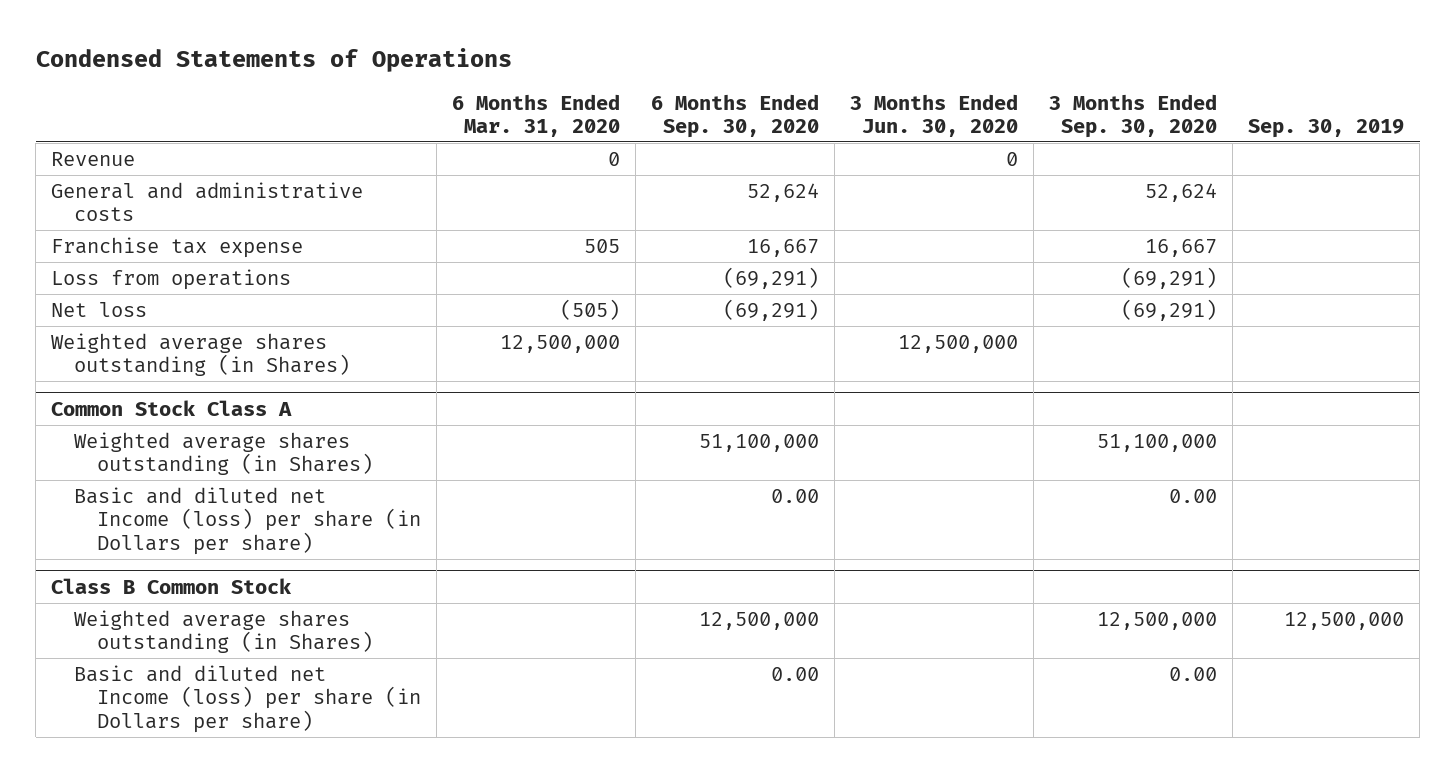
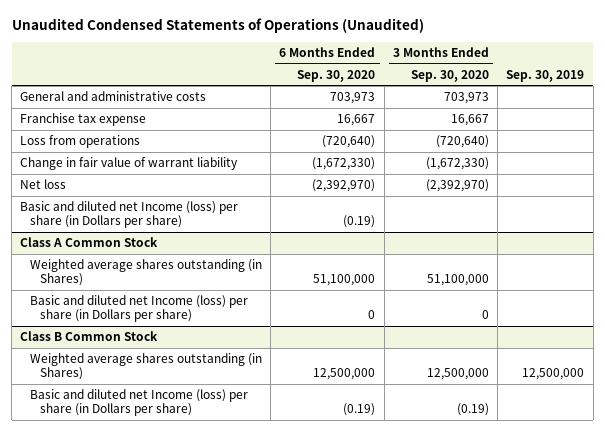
- Condensed Statements of Operations
+ Unaudited Condensed Statements of Operations (Unaudited)
- | 6 Months Ended Mar. 31, 2020 | 6 Months Ended Sep. 30, 2020 | 3 Months Ended Jun. 30, 2020 | 3 Months Ended Sep. 30, 2020 | Sep. 30, 2019
+ | 6 Months Ended Sep. 30, 2020 | 3 Months Ended Sep. 30, 2020 | Sep. 30, 2019
- Revenue | 0 | | 0 | |
- General and administrative costs | | 52,624 | | 52,624 |
+ General and administrative costs | 703,973 | 703,973 |
- Loss from operations | | (69,291) | | (69,291) |
- Net loss | (505) | (69,291) | | (69,291) |
- Weighted average shares outstanding (in Shares) | 12,500,000 | | 12,500,000 | |
- Common Stock Class A
+ Loss from operations | (720,640) | (720,640) |
+ Change in fair value of warrant liability | (1,672,330) | (1,672,330) |
+ Net loss | (2,392,970) | (2,392,970) |
+ Basic and diluted net Income (loss) per share (in Dollars per share) | (0.19) | |
+ Class A Common Stock
- Basic and diluted net Income (loss) per share (in Dollars per share) | | 0.00 | | 0.00 |
+ Basic and diluted net Income (loss) per share (in Dollars per share) | 0 | 0 |
@ Class B Common Stock
- Basic and diluted net Income (loss) per share (in Dollars per share) | | 0.00 | | 0.00 |
+ Basic and diluted net Income (loss) per share (in Dollars per share) | (0.19) | (0.19) |

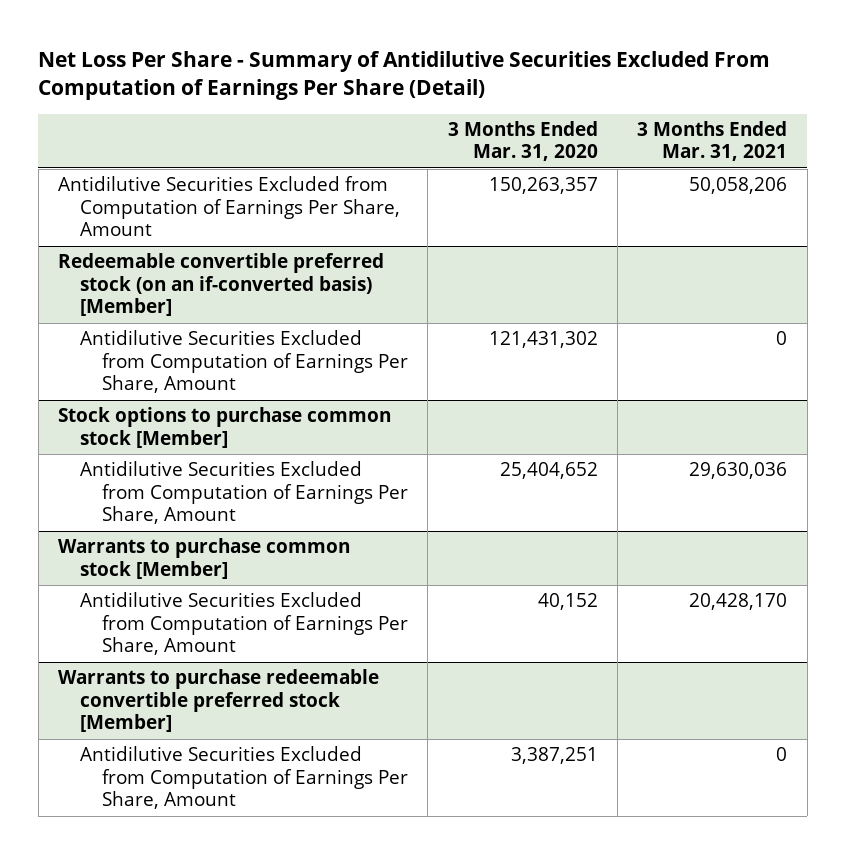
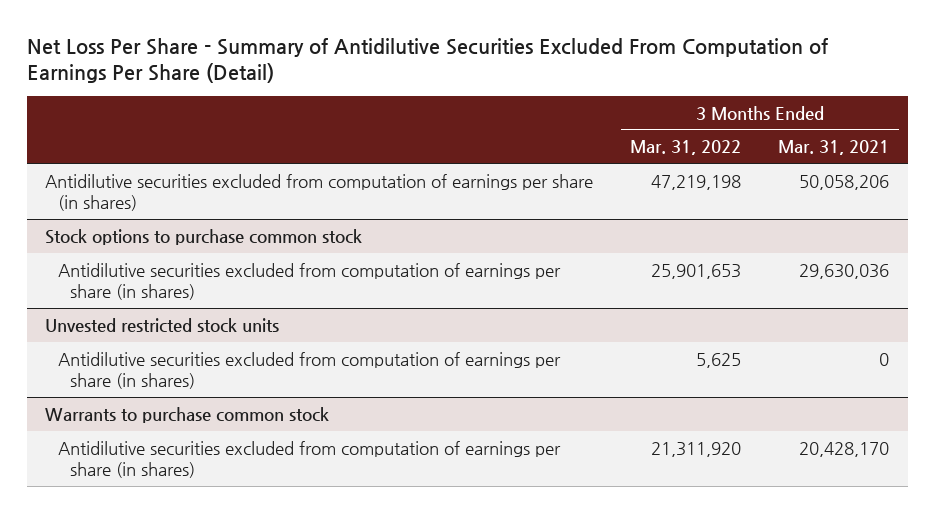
- | 3 Months Ended Mar. 31, 2020 | 3 Months Ended Mar. 31, 2021
+ | 3 Months Ended Mar. 31, 2022 | 3 Months Ended Mar. 31, 2021
- Antidilutive Securities Excluded from Computation of Earnings Per Share, Amount | 150,263,357 | 50,058,206
- Redeemable convertible preferred stock (on an if-converted basis) [Member]
- Antidilutive Securities Excluded from Computation of Earnings Per Share, Amount | 121,431,302 | 0
- Stock options to purchase common stock [Member]
- Antidilutive Securities Excluded from Computation of Earnings Per Share, Amount | 25,404,652 | 29,630,036
- Warrants to purchase common stock [Member]
- Antidilutive Securities Excluded from Computation of Earnings Per Share, Amount | 40,152 | 20,428,170
- Warrants to purchase redeemable convertible preferred stock [Member]
- Antidilutive Securities Excluded from Computation of Earnings Per Share, Amount | 3,387,251 | 0
+ Antidilutive securities excluded from computation of earnings per share (in shares) | 47,219,198 | 50,058,206
+ Stock options to purchase common stock
+ Antidilutive securities excluded from computation of earnings per share (in shares) | 25,901,653 | 29,630,036
+ Unvested restricted stock units
+ Antidilutive securities excluded from computation of earnings per share (in shares) | 5,625 | 0
+ Warrants to purchase common stock
+ Antidilutive securities excluded from computation of earnings per share (in shares) | 21,311,920 | 20,428,170

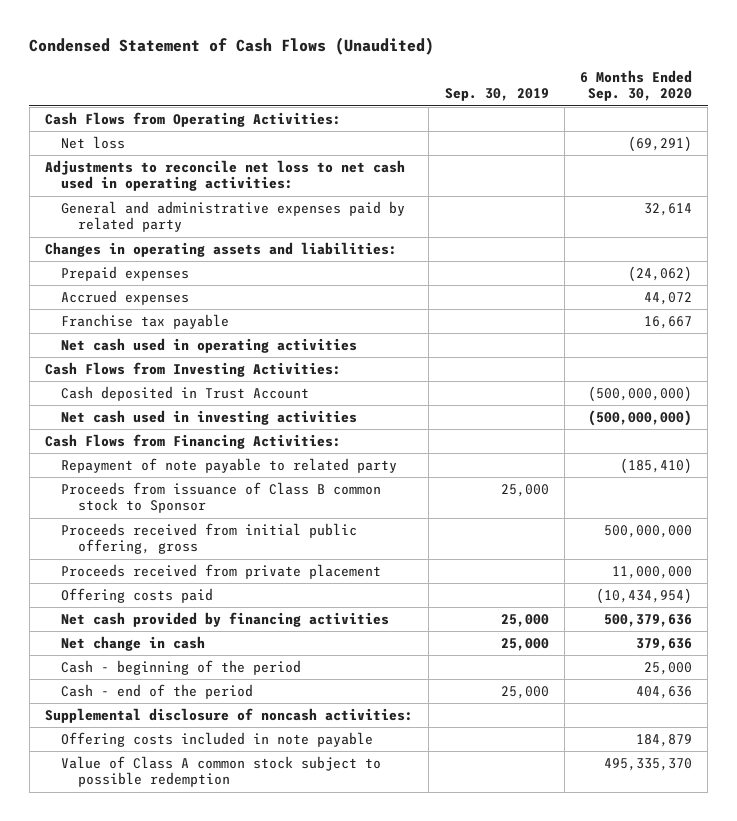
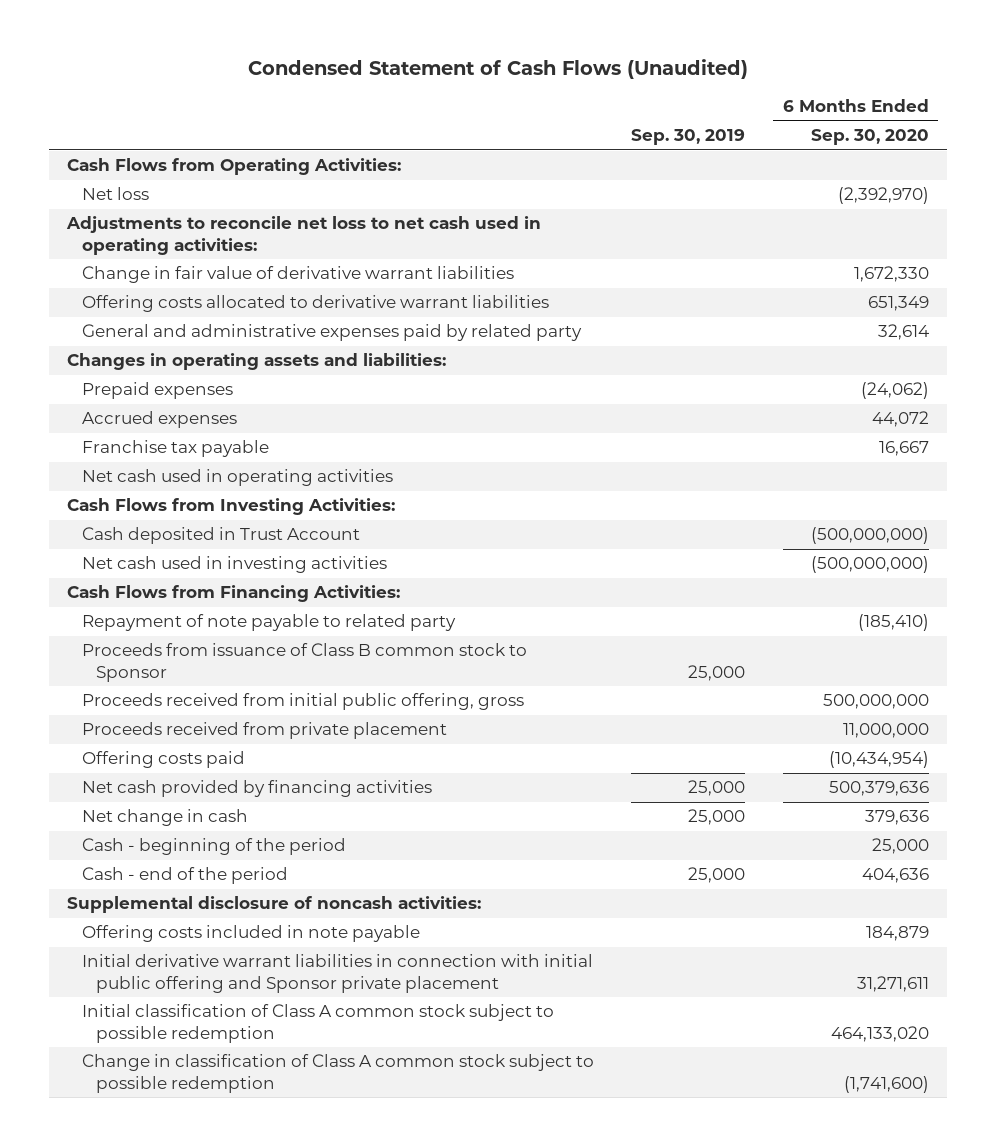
- Net loss | | (69,291)
+ Net loss | | (2,392,970)
+ Change in fair value of derivative warrant liabilities | | 1,672,330
+ Offering costs allocated to derivative warrant liabilities | | 651,349
- Value of Class A common stock subject to possible redemption | | 495,335,370
+ Initial derivative warrant liabilities in connection with initial public offering and Sponsor private placement | | 31,271,611
+ Initial classification of Class A common stock subject to possible redemption | | 464,133,020
+ Change in classification of Class A common stock subject to possible redemption | | (1,741,600)

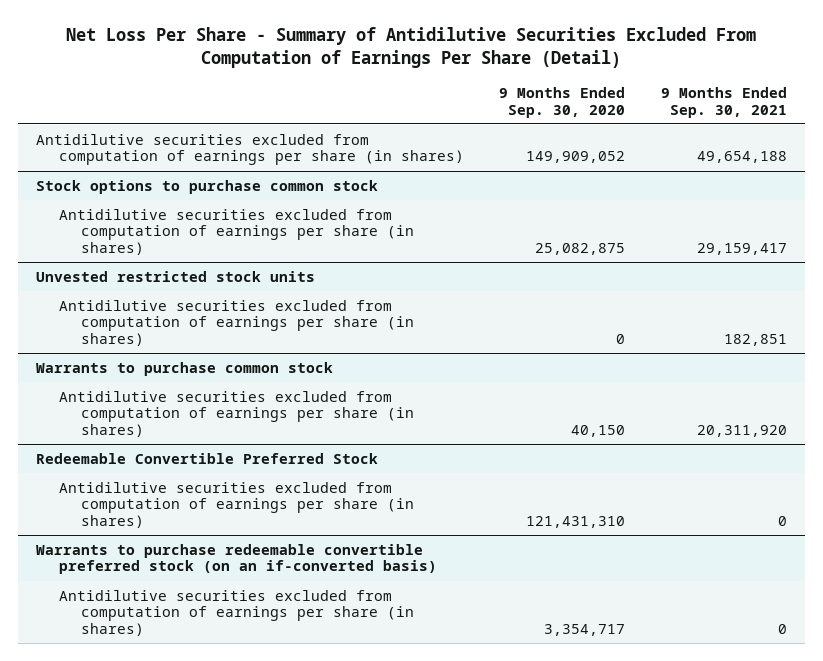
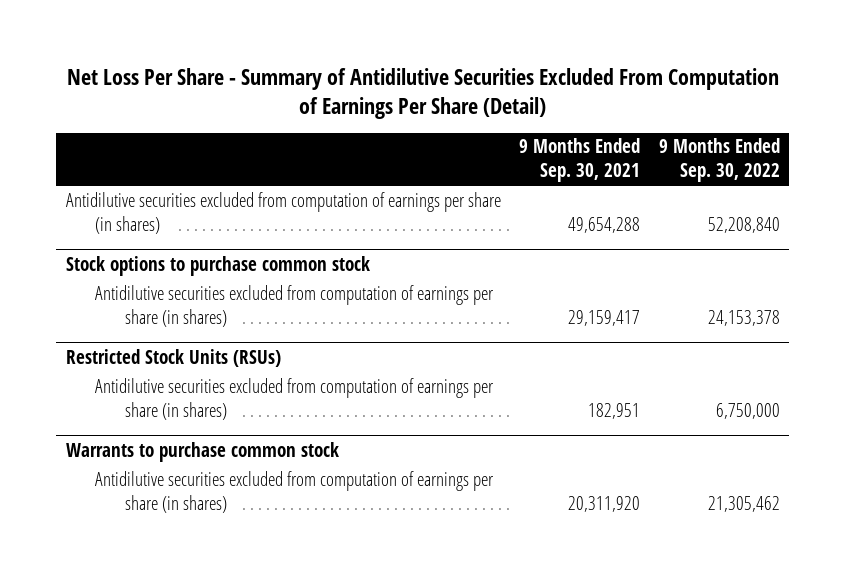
- | 9 Months Ended Sep. 30, 2020 | 9 Months Ended Sep. 30, 2021
+ | 9 Months Ended Sep. 30, 2021 | 9 Months Ended Sep. 30, 2022
- Antidilutive securities excluded from computation of earnings per share (in shares) | 149,909,052 | 49,654,188
+ Antidilutive securities excluded from computation of earnings per share (in shares) | 49,654,288 | 52,208,840
- Unvested restricted stock units
- Antidilutive securities excluded from computation of earnings per share (in shares) | 0 | 182,851
+ Restricted Stock Units (RSUs)
+ Antidilutive securities excluded from computation of earnings per share (in shares) | 182,951 | 6,750,000
- Redeemable Convertible Preferred Stock
- Antidilutive securities excluded from computation of earnings per share (in shares) | 121,431,310 | 0
- Warrants to purchase redeemable convertible preferred stock (on an if-converted basis)
- Antidilutive securities excluded from computation of earnings per share (in shares) | 3,354,717 | 0

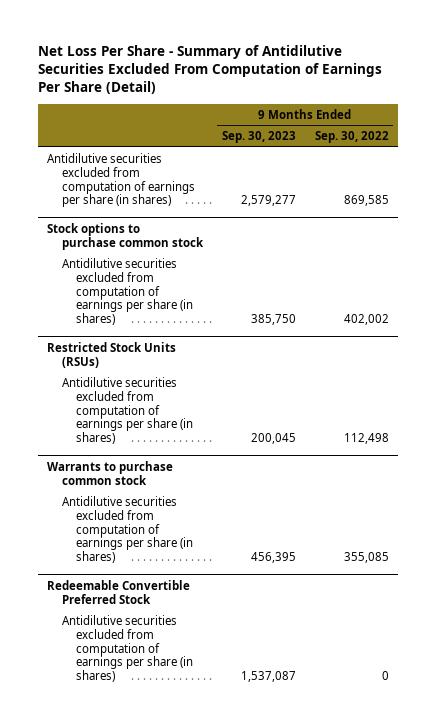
- | 9 Months Ended Sep. 30, 2021 | 9 Months Ended Sep. 30, 2022
+ | 9 Months Ended Sep. 30, 2023 | 9 Months Ended Sep. 30, 2022
- Antidilutive securities excluded from computation of earnings per share (in shares) | 49,654,288 | 52,208,840
+ Antidilutive securities excluded from computation of earnings per share (in shares) | 2,579,277 | 869,585
@ Stock options to purchase common stock
- Antidilutive securities excluded from computation of earnings per share (in shares) | 29,159,417 | 24,153,378
+ Antidilutive securities excluded from computation of earnings per share (in shares) | 385,750 | 402,002
@ Restricted Stock Units (RSUs)
- Antidilutive securities excluded from computation of earnings per share (in shares) | 182,951 | 6,750,000
+ Antidilutive securities excluded from computation of earnings per share (in shares) | 200,045 | 112,498
@ Warrants to purchase common stock
- Antidilutive securities excluded from computation of earnings per share (in shares) | 20,311,920 | 21,305,462
+ Antidilutive securities excluded from computation of earnings per share (in shares) | 456,395 | 355,085
+ Redeemable Convertible Preferred Stock
+ Antidilutive securities excluded from computation of earnings per share (in shares) | 1,537,087 | 0

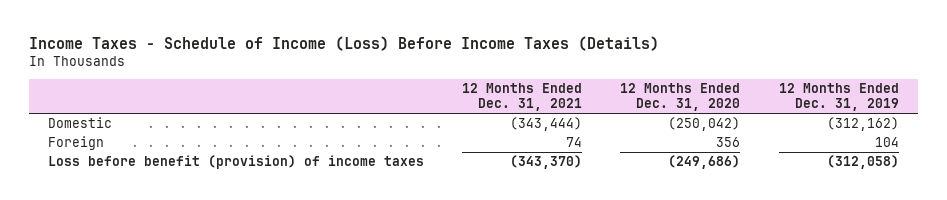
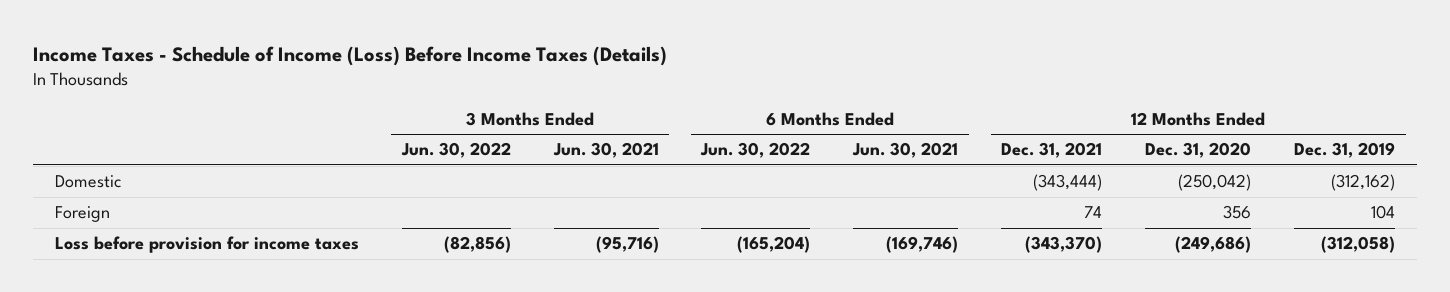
- | 12 Months Ended Dec. 31, 2021 | 12 Months Ended Dec. 31, 2020 | 12 Months Ended Dec. 31, 2019
+ | 3 Months Ended Jun. 30, 2022 | 3 Months Ended Jun. 30, 2021 | 6 Months Ended Jun. 30, 2022 | 6 Months Ended Jun. 30, 2021 | 12 Months Ended Dec. 31, 2021 | 12 Months Ended Dec. 31, 2020 | 12 Months Ended Dec. 31, 2019
- Loss before benefit (provision) of income taxes | (343,370) | (249,686) | (312,058)
+ Loss before provision for income taxes | (82,856) | (95,716) | (165,204) | (169,746) | (343,370) | (249,686) | (312,058)

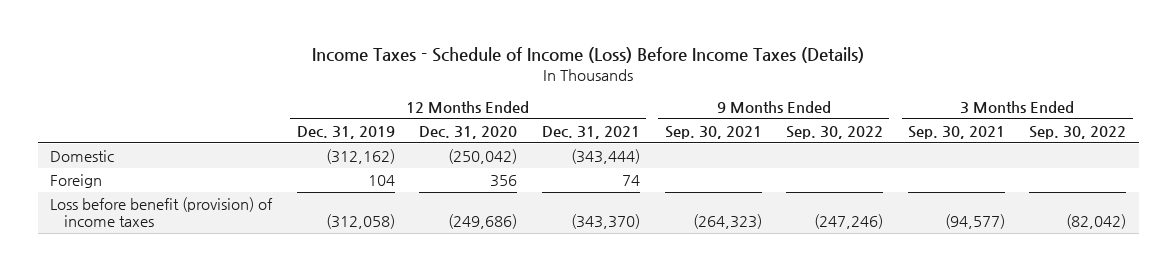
- | 3 Months Ended Jun. 30, 2022 | 3 Months Ended Jun. 30, 2021 | 6 Months Ended Jun. 30, 2022 | 6 Months Ended Jun. 30, 2021 | 12 Months Ended Dec. 31, 2021 | 12 Months Ended Dec. 31, 2020 | 12 Months Ended Dec. 31, 2019
+ | 12 Months Ended Dec. 31, 2019 | 12 Months Ended Dec. 31, 2020 | 12 Months Ended Dec. 31, 2021 | 9 Months Ended Sep. 30, 2021 | 9 Months Ended Sep. 30, 2022 | 3 Months Ended Sep. 30, 2021 | 3 Months Ended Sep. 30, 2022
- Loss before provision for income taxes | (82,856) | (95,716) | (165,204) | (169,746) | (343,370) | (249,686) | (312,058)
+ Loss before benefit (provision) of income taxes | (312,058) | (249,686) | (343,370) | (264,323) | (247,246) | (94,577) | (82,042)

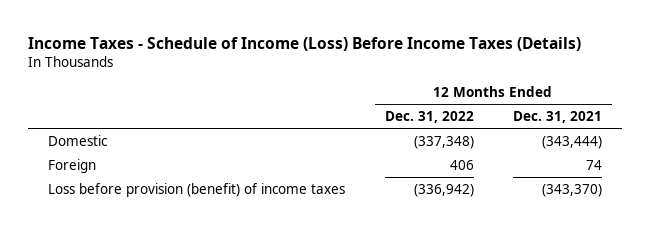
- | 12 Months Ended Dec. 31, 2019 | 12 Months Ended Dec. 31, 2020 | 12 Months Ended Dec. 31, 2021 | 9 Months Ended Sep. 30, 2021 | 9 Months Ended Sep. 30, 2022 | 3 Months Ended Sep. 30, 2021 | 3 Months Ended Sep. 30, 2022
+ | 12 Months Ended Dec. 31, 2022 | 12 Months Ended Dec. 31, 2021
- Loss before benefit (provision) of income taxes | (312,058) | (249,686) | (343,370) | (264,323) | (247,246) | (94,577) | (82,042)
+ Loss before provision (benefit) of income taxes | (336,942) | (343,370)

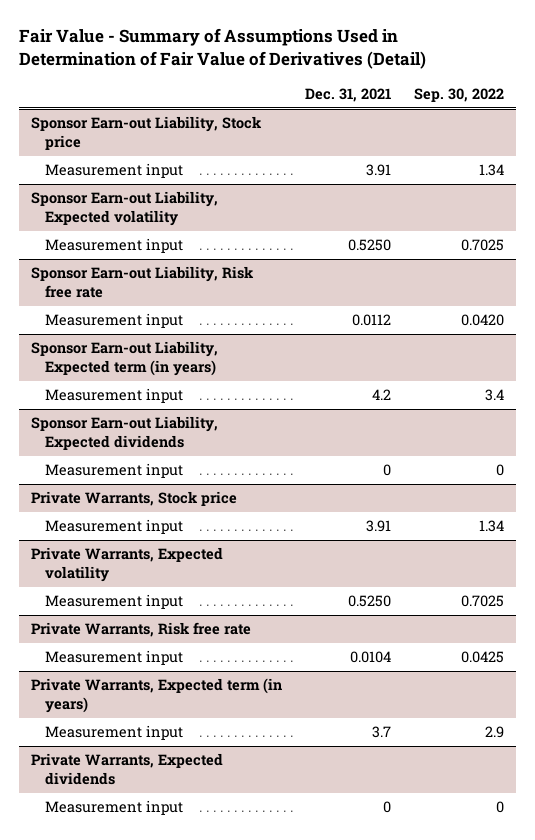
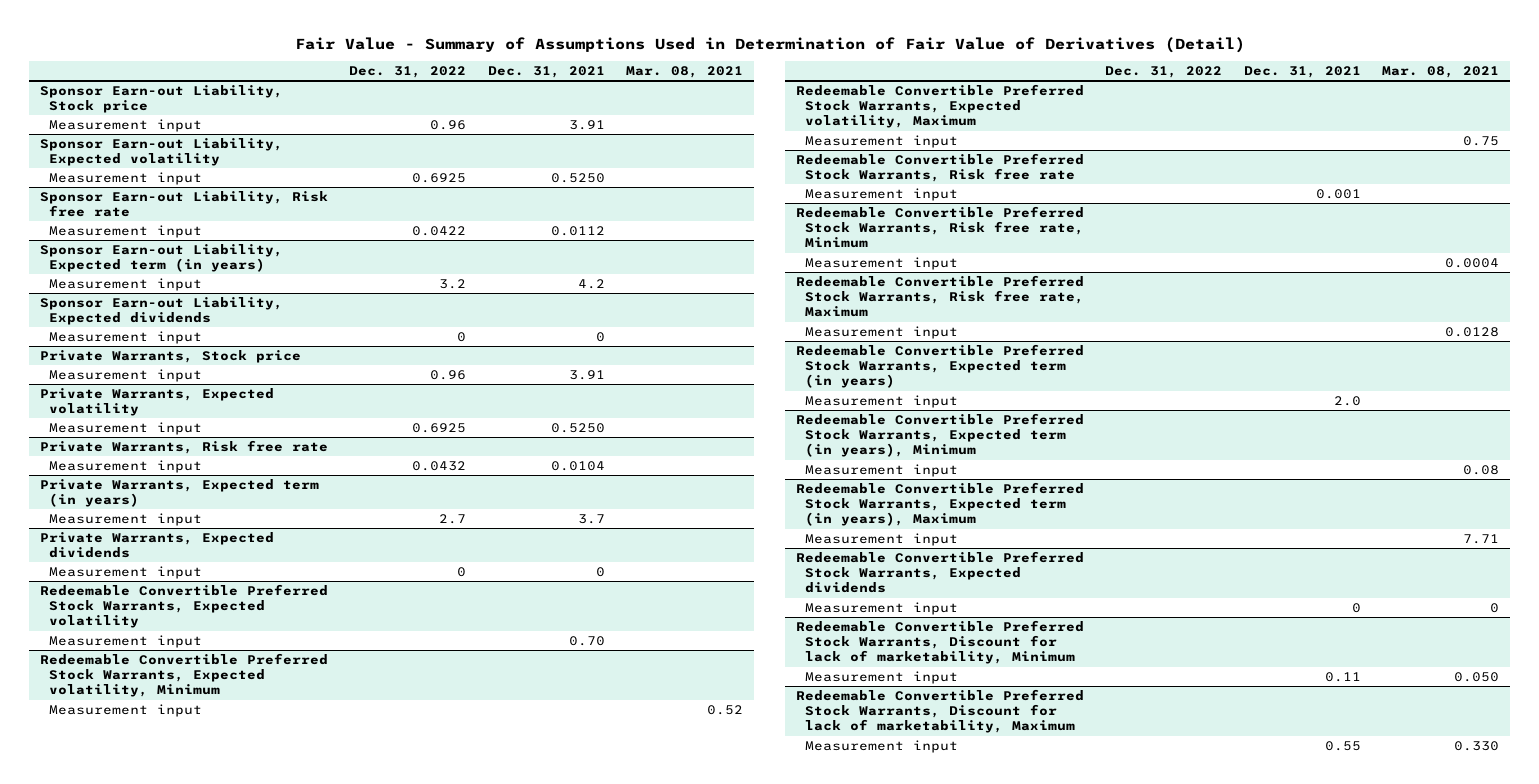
- | Dec. 31, 2021 | Sep. 30, 2022
+ | Dec. 31, 2022 | Dec. 31, 2021 | Mar. 08, 2021
+ Redeemable Convertible Preferred Stock Warrants, Expected volatility
+ Measurement input | | 0.70 |
+ Redeemable Convertible Preferred Stock Warrants, Expected volatility, Minimum
+ Measurement input | | | 0.52
+ Redeemable Convertible Preferred Stock Warrants, Expected volatility, Maximum
+ Measurement input | | | 0.75
+ Redeemable Convertible Preferred Stock Warrants, Risk free rate
+ Measurement input | | 0.001 |
+ Redeemable Convertible Preferred Stock Warrants, Risk free rate, Minimum
+ Measurement input | | | 0.0004
+ Redeemable Convertible Preferred Stock Warrants, Risk free rate, Maximum
+ Measurement input | | | 0.0128
+ Redeemable Convertible Preferred Stock Warrants, Expected term (in years)
+ Measurement input | | 2.0 |
+ Redeemable Convertible Preferred Stock Warrants, Expected term (in years), Minimum
+ Measurement input | | | 0.08
+ Redeemable Convertible Preferred Stock Warrants, Expected term (in years), Maximum
+ Measurement input | | | 7.71
+ Redeemable Convertible Preferred Stock Warrants, Expected dividends
+ Measurement input | | 0 | 0
+ Redeemable Convertible Preferred Stock Warrants, Discount for lack of marketability, Minimum
+ Measurement input | | 0.11 | 0.050
+ Redeemable Convertible Preferred Stock Warrants, Discount for lack of marketability, Maximum
+ Measurement input | | 0.55 | 0.330

